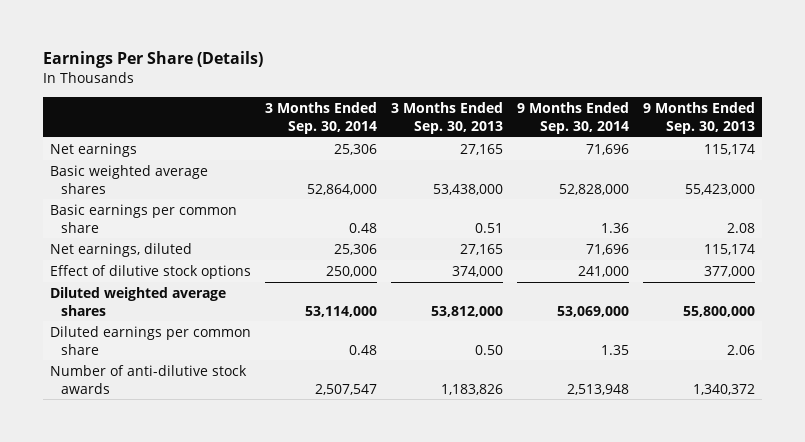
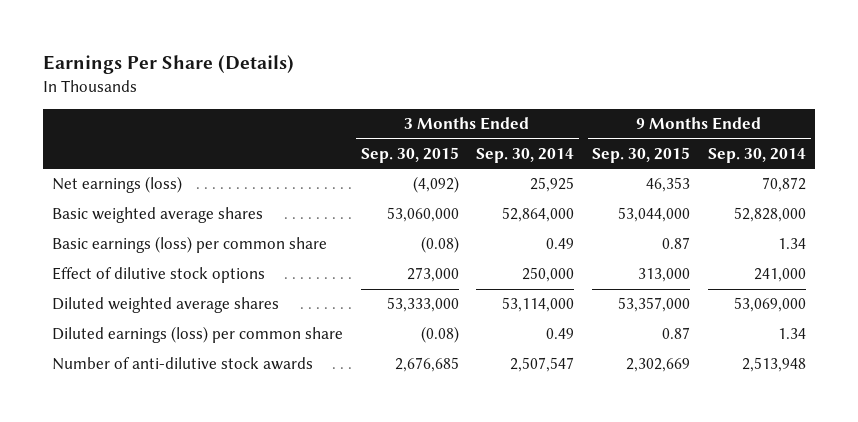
- | 3 Months Ended Sep. 30, 2014 | 3 Months Ended Sep. 30, 2013 | 9 Months Ended Sep. 30, 2014 | 9 Months Ended Sep. 30, 2013
+ | 3 Months Ended Sep. 30, 2015 | 3 Months Ended Sep. 30, 2014 | 9 Months Ended Sep. 30, 2015 | 9 Months Ended Sep. 30, 2014
- Net earnings | 25,306 | 27,165 | 71,696 | 115,174
+ Net earnings (loss) | (4,092) | 25,925 | 46,353 | 70,872
- Basic earnings per common share | 0.48 | 0.51 | 1.36 | 2.08
- Net earnings, diluted | 25,306 | 27,165 | 71,696 | 115,174
+ Basic earnings (loss) per common share | (0.08) | 0.49 | 0.87 | 1.34
- Diluted earnings per common share | 0.48 | 0.50 | 1.35 | 2.06
+ Diluted earnings (loss) per common share | (0.08) | 0.49 | 0.87 | 1.34

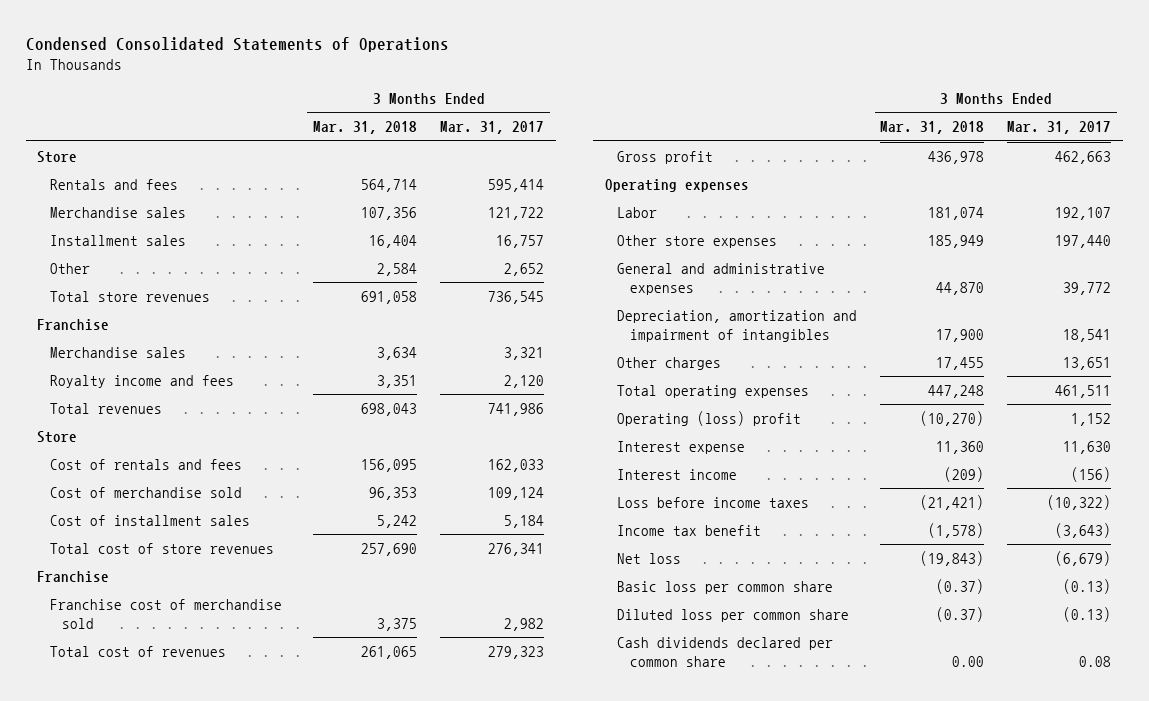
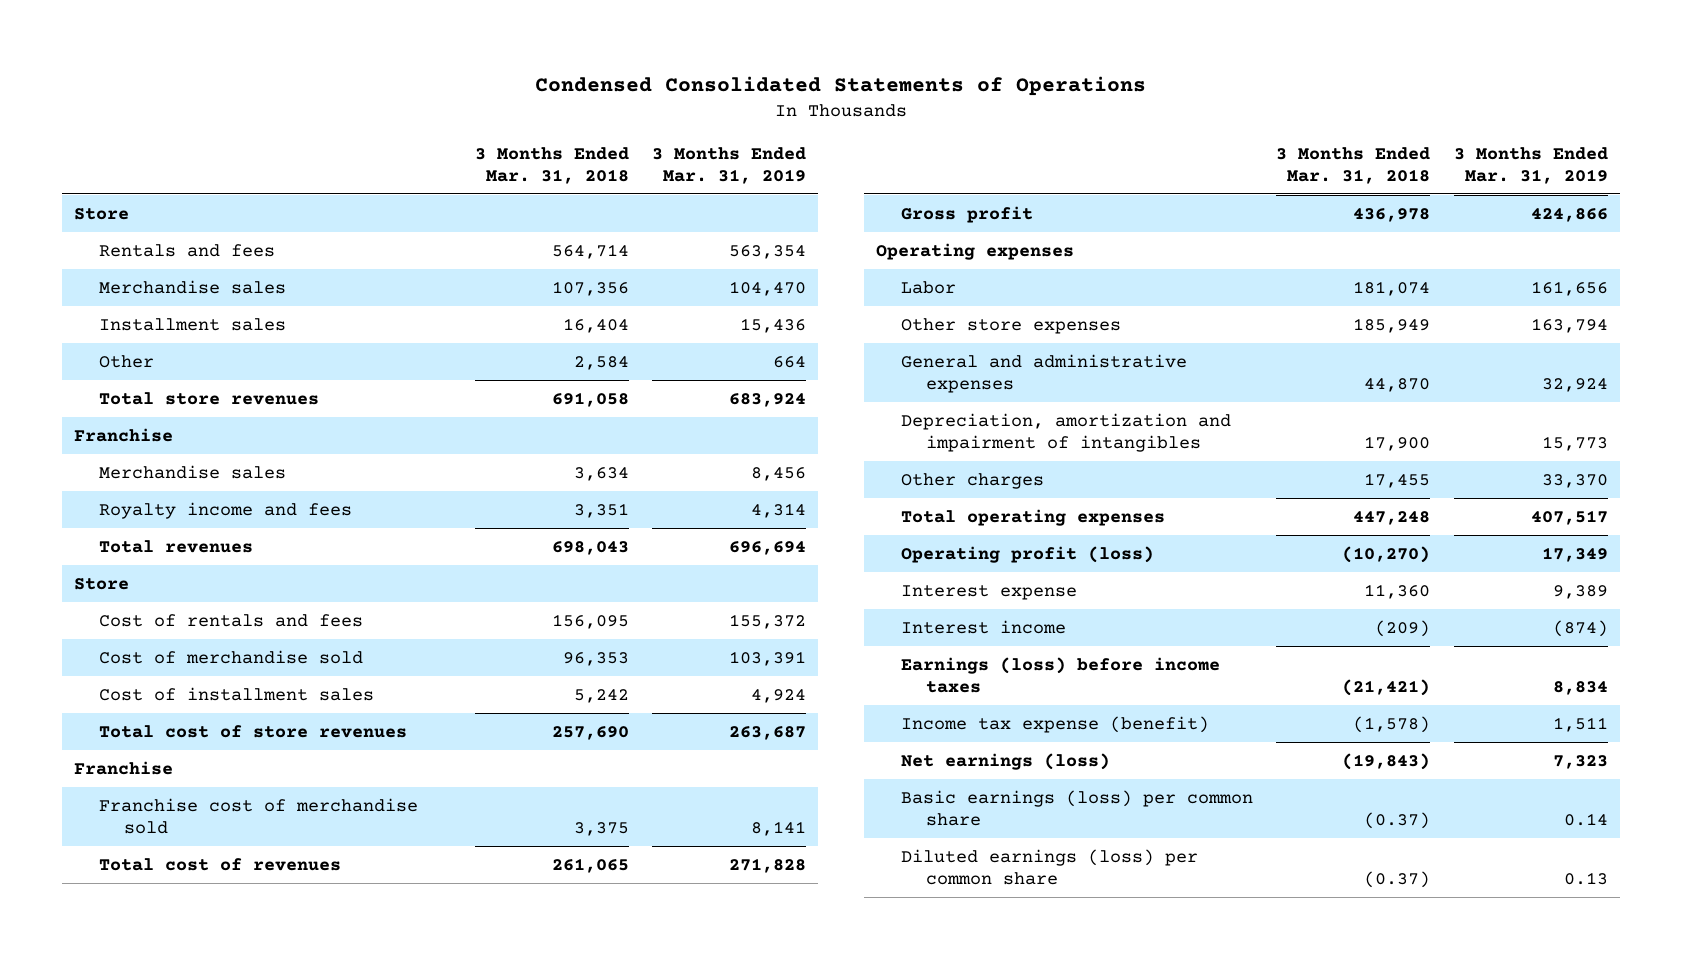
- | 3 Months Ended Mar. 31, 2018 | 3 Months Ended Mar. 31, 2017
+ | 3 Months Ended Mar. 31, 2018 | 3 Months Ended Mar. 31, 2019
- Operating (loss) profit | (10,270) | 1,152
+ Operating profit (loss) | (10,270) | 17,349
- Loss before income taxes | (21,421) | (10,322)
- Income tax benefit | (1,578) | (3,643)
- Net loss | (19,843) | (6,679)
- Basic loss per common share | (0.37) | (0.13)
- Diluted loss per common share | (0.37) | (0.13)
- Cash dividends declared per common share | 0.00 | 0.08
+ Earnings (loss) before income taxes | (21,421) | 8,834
+ Income tax expense (benefit) | (1,578) | 1,511
+ Net earnings (loss) | (19,843) | 7,323
+ Basic earnings (loss) per common share | (0.37) | 0.14
+ Diluted earnings (loss) per common share | (0.37) | 0.13

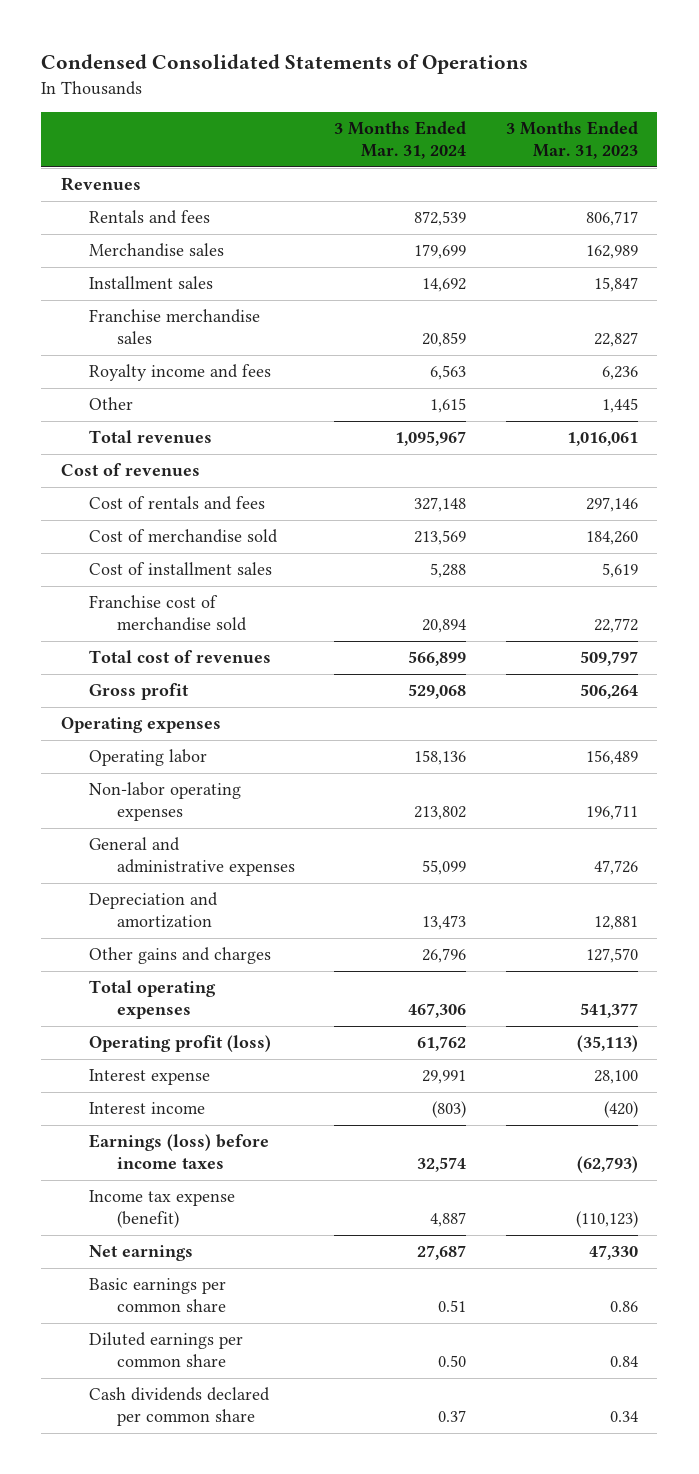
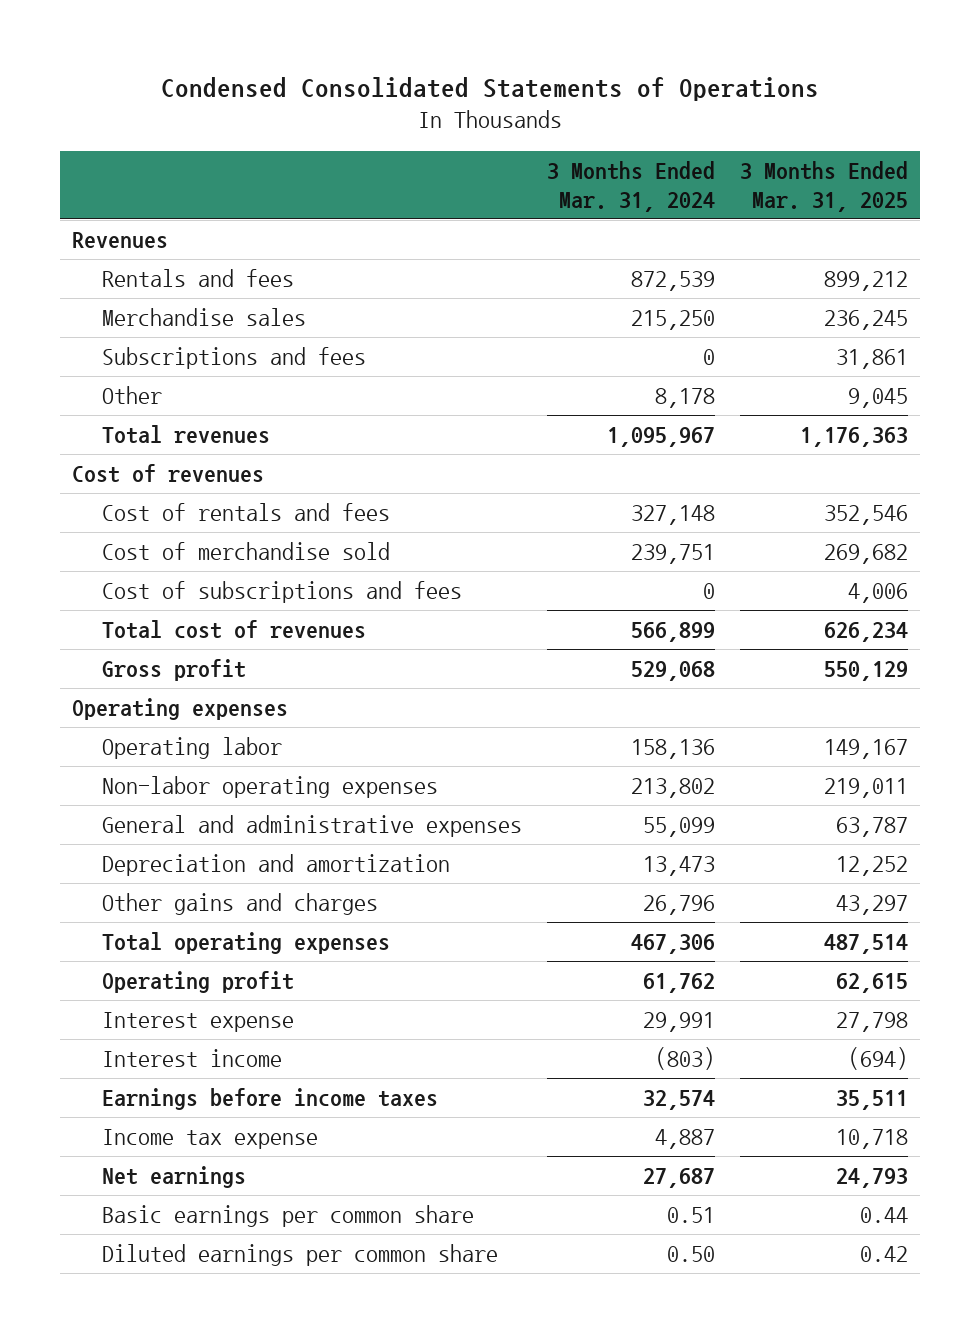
- | 3 Months Ended Mar. 31, 2024 | 3 Months Ended Mar. 31, 2023
+ | 3 Months Ended Mar. 31, 2024 | 3 Months Ended Mar. 31, 2025
- Merchandise sales | 179,699 | 162,989
- Installment sales | 14,692 | 15,847
- Franchise merchandise sales | 20,859 | 22,827
- Royalty income and fees | 6,563 | 6,236
- Other | 1,615 | 1,445
+ Merchandise sales | 215,250 | 236,245
+ Subscriptions and fees | 0 | 31,861
+ Other | 8,178 | 9,045
- Cost of merchandise sold | 213,569 | 184,260
- Cost of installment sales | 5,288 | 5,619
- Franchise cost of merchandise sold | 20,894 | 22,772
+ Cost of merchandise sold | 239,751 | 269,682
+ Cost of subscriptions and fees | 0 | 4,006
- Operating profit (loss) | 61,762 | (35,113)
+ Operating profit | 61,762 | 62,615
- Earnings (loss) before income taxes | 32,574 | (62,793)
- Income tax expense (benefit) | 4,887 | (110,123)
+ Earnings before income taxes | 32,574 | 35,511
+ Income tax expense | 4,887 | 10,718
- Cash dividends declared per common share | 0.37 | 0.34

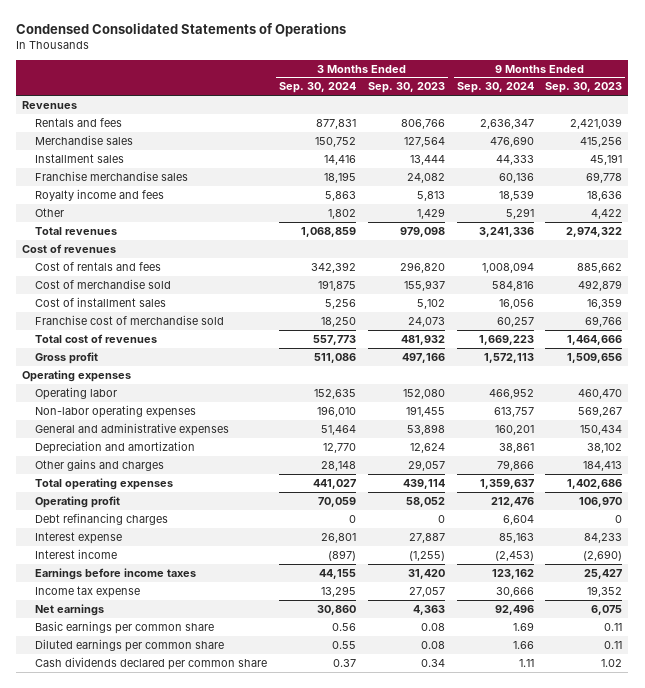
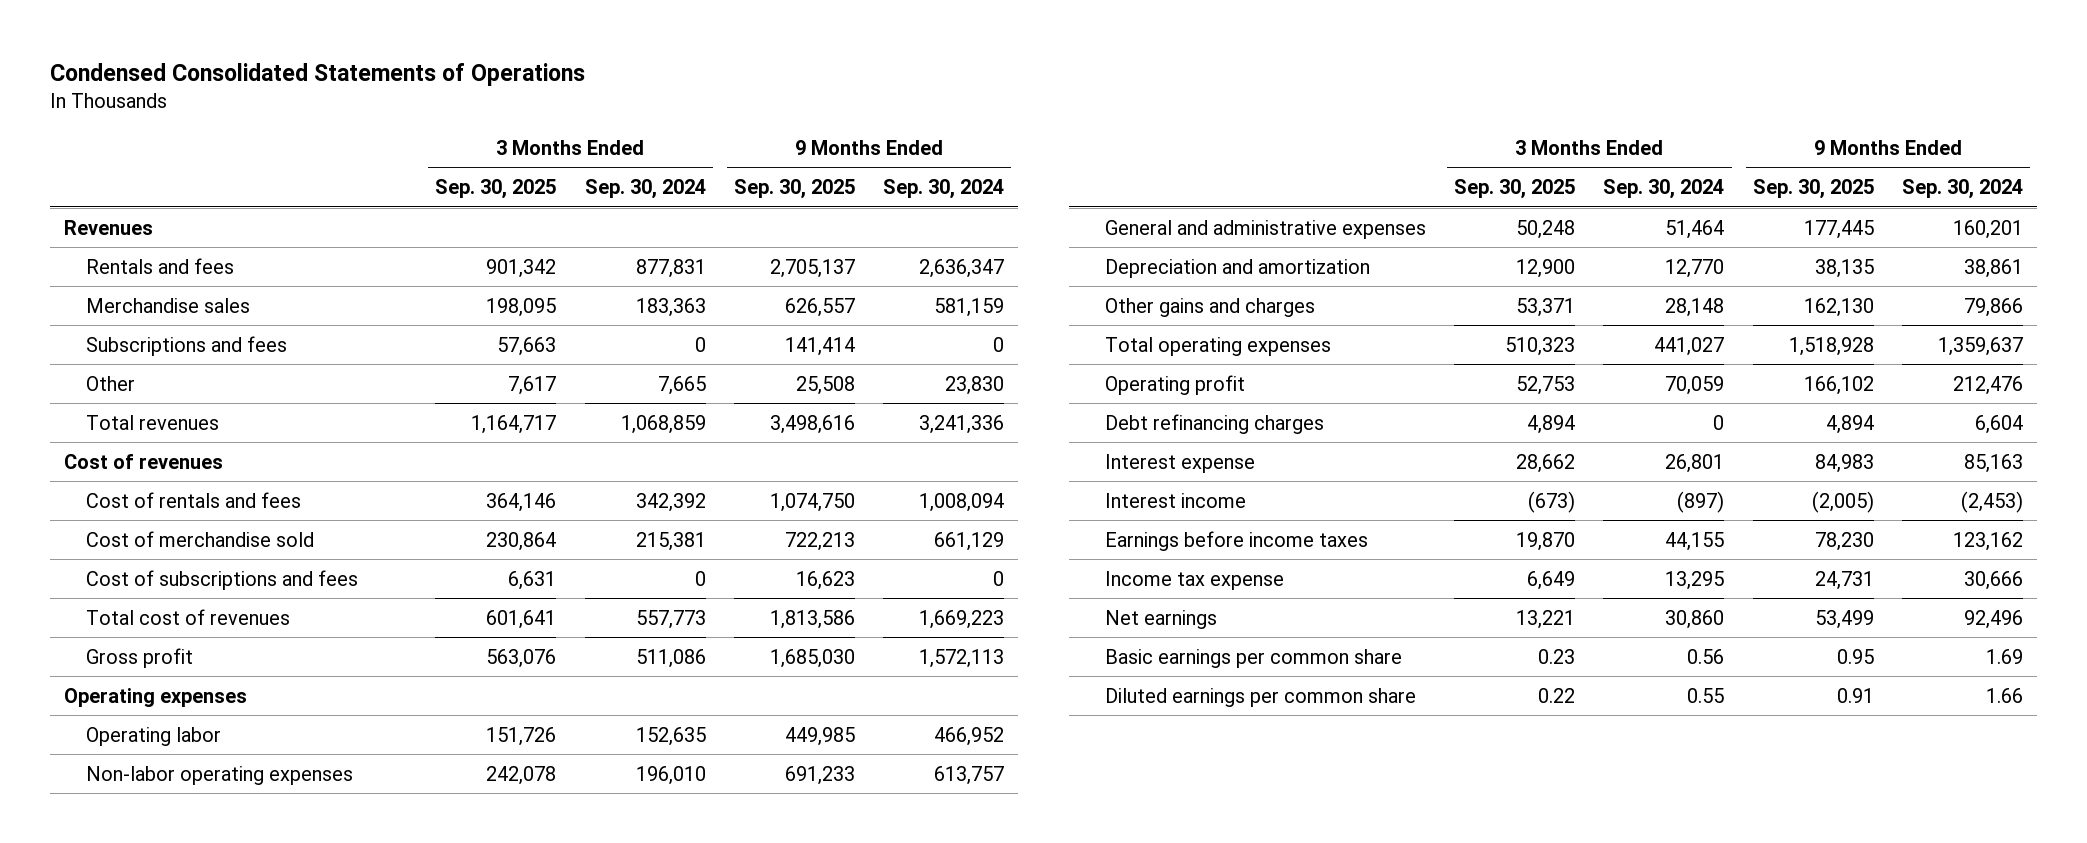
- | 3 Months Ended Sep. 30, 2024 | 3 Months Ended Sep. 30, 2023 | 9 Months Ended Sep. 30, 2024 | 9 Months Ended Sep. 30, 2023
+ | 3 Months Ended Sep. 30, 2025 | 3 Months Ended Sep. 30, 2024 | 9 Months Ended Sep. 30, 2025 | 9 Months Ended Sep. 30, 2024
- Merchandise sales | 150,752 | 127,564 | 476,690 | 415,256
- Installment sales | 14,416 | 13,444 | 44,333 | 45,191
- Franchise merchandise sales | 18,195 | 24,082 | 60,136 | 69,778
- Royalty income and fees | 5,863 | 5,813 | 18,539 | 18,636
- Other | 1,802 | 1,429 | 5,291 | 4,422
+ Merchandise sales | 198,095 | 183,363 | 626,557 | 581,159
+ Subscriptions and fees | 57,663 | 0 | 141,414 | 0
+ Other | 7,617 | 7,665 | 25,508 | 23,830
- Cost of merchandise sold | 191,875 | 155,937 | 584,816 | 492,879
- Cost of installment sales | 5,256 | 5,102 | 16,056 | 16,359
- Franchise cost of merchandise sold | 18,250 | 24,073 | 60,257 | 69,766
+ Cost of merchandise sold | 230,864 | 215,381 | 722,213 | 661,129
+ Cost of subscriptions and fees | 6,631 | 0 | 16,623 | 0
- Cash dividends declared per common share | 0.37 | 0.34 | 1.11 | 1.02

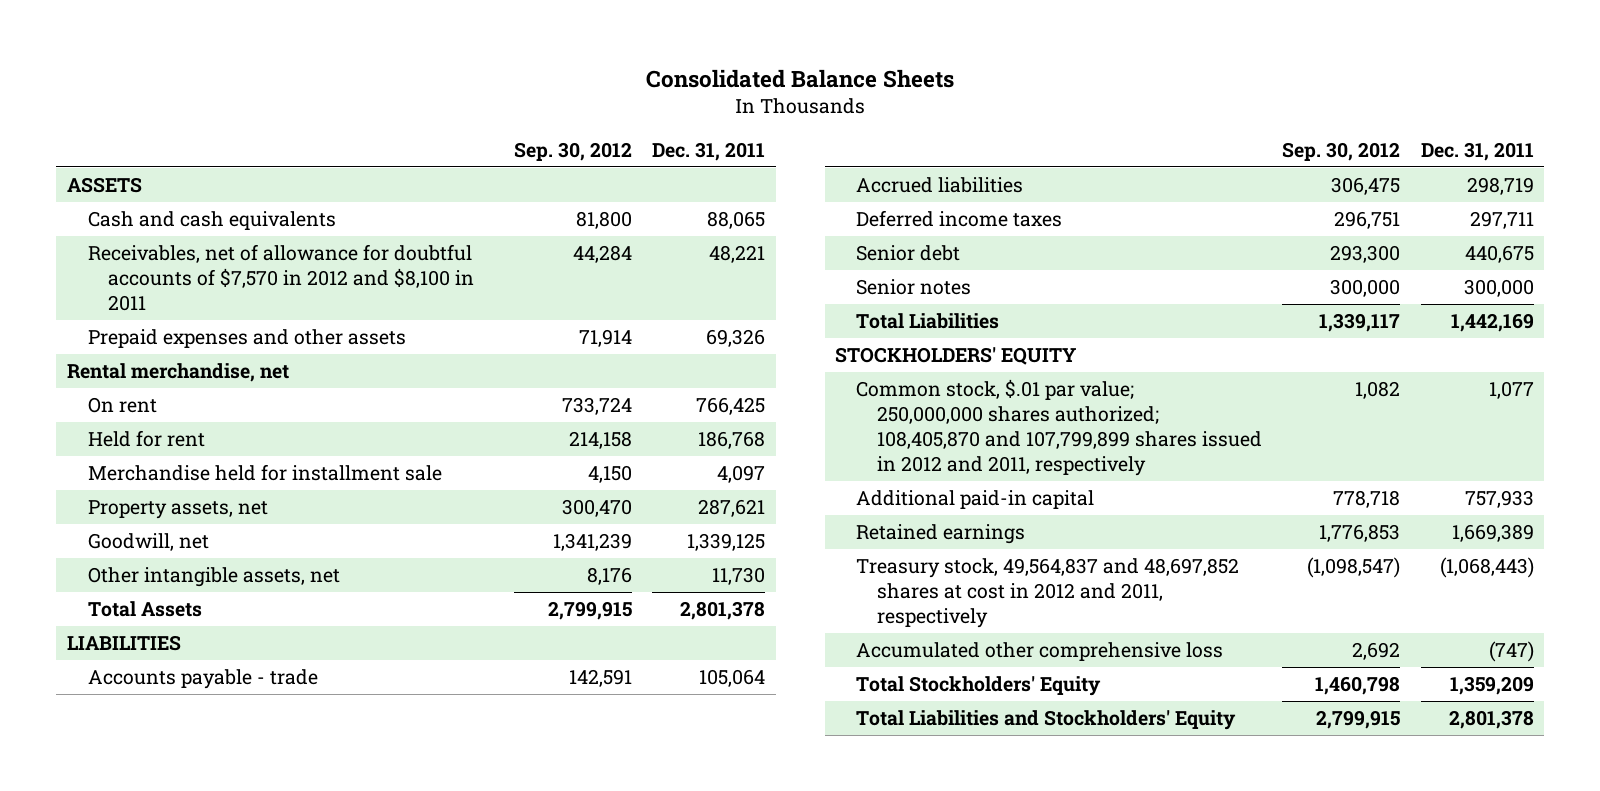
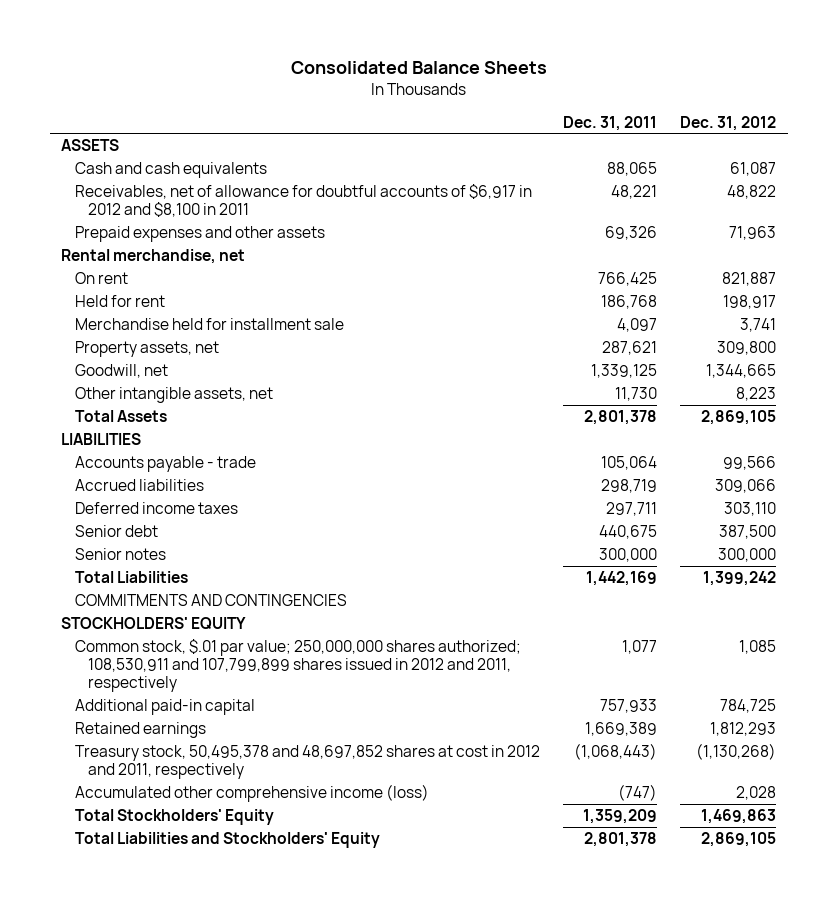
- | Sep. 30, 2012 | Dec. 31, 2011
+ | Dec. 31, 2011 | Dec. 31, 2012
- Receivables, net of allowance for doubtful accounts of $7,570 in 2012 and $8,100 in 2011 | 44,284 | 48,221
+ Receivables, net of allowance for doubtful accounts of $6,917 in 2012 and $8,100 in 2011 | 48,221 | 48,822
+ COMMITMENTS AND CONTINGENCIES
- Common stock, $.01 par value; 250,000,000 shares authorized; 108,405,870 and 107,799,899 shares issued in 2012 and 2011, respectively | 1,082 | 1,077
+ Common stock, $.01 par value; 250,000,000 shares authorized; 108,530,911 and 107,799,899 shares issued in 2012 and 2011, respectively | 1,077 | 1,085
- Treasury stock, 49,564,837 and 48,697,852 shares at cost in 2012 and 2011, respectively | (1,098,547) | (1,068,443)
- Accumulated other comprehensive loss | 2,692 | (747)
+ Treasury stock, 50,495,378 and 48,697,852 shares at cost in 2012 and 2011, respectively | (1,068,443) | (1,130,268)
+ Accumulated other comprehensive income (loss) | (747) | 2,028

